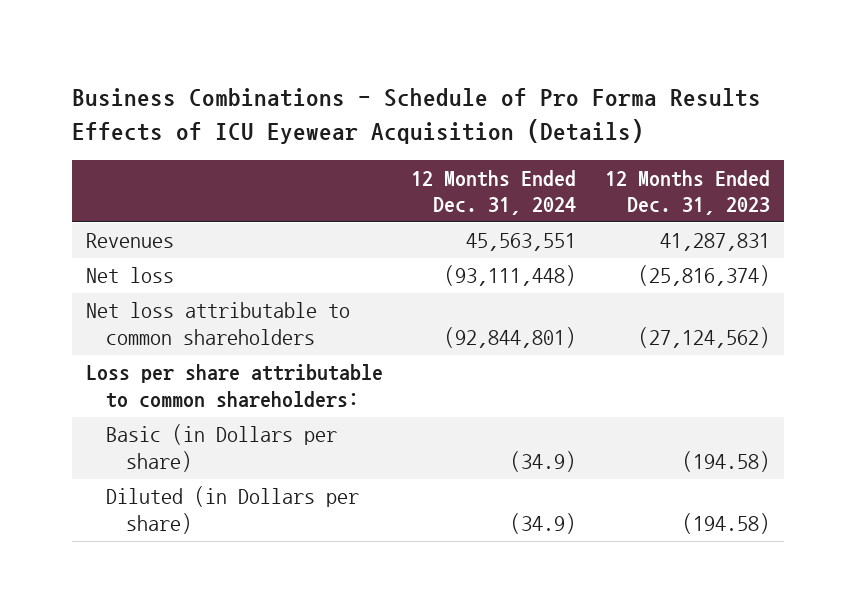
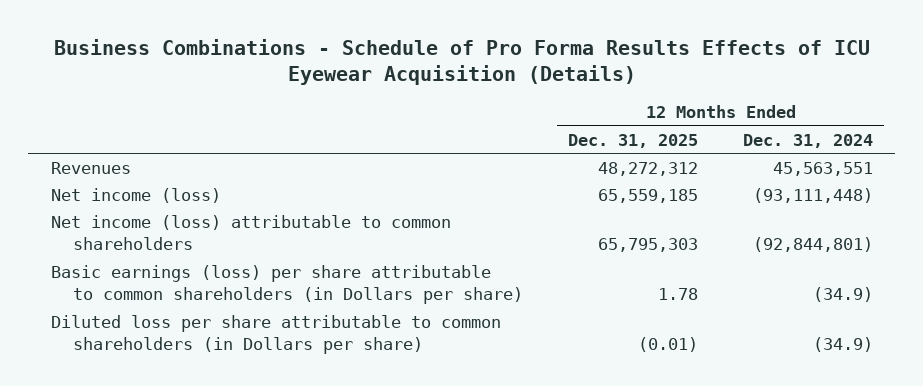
- | 12 Months Ended Dec. 31, 2024 | 12 Months Ended Dec. 31, 2023
+ | 12 Months Ended Dec. 31, 2025 | 12 Months Ended Dec. 31, 2024
- Net loss | (93,111,448) | (25,816,374)
- Net loss attributable to common shareholders | (92,844,801) | (27,124,562)
- Loss per share attributable to common shareholders:
- Basic (in Dollars per share) | (34.9) | (194.58)
- Diluted (in Dollars per share) | (34.9) | (194.58)
+ Net income (loss) | 65,559,185 | (93,111,448)
+ Net income (loss) attributable to common shareholders | 65,795,303 | (92,844,801)
+ Basic earnings (loss) per share attributable to common shareholders (in Dollars per share) | 1.78 | (34.9)
+ Diluted loss per share attributable to common shareholders (in Dollars per share) | (0.01) | (34.9)

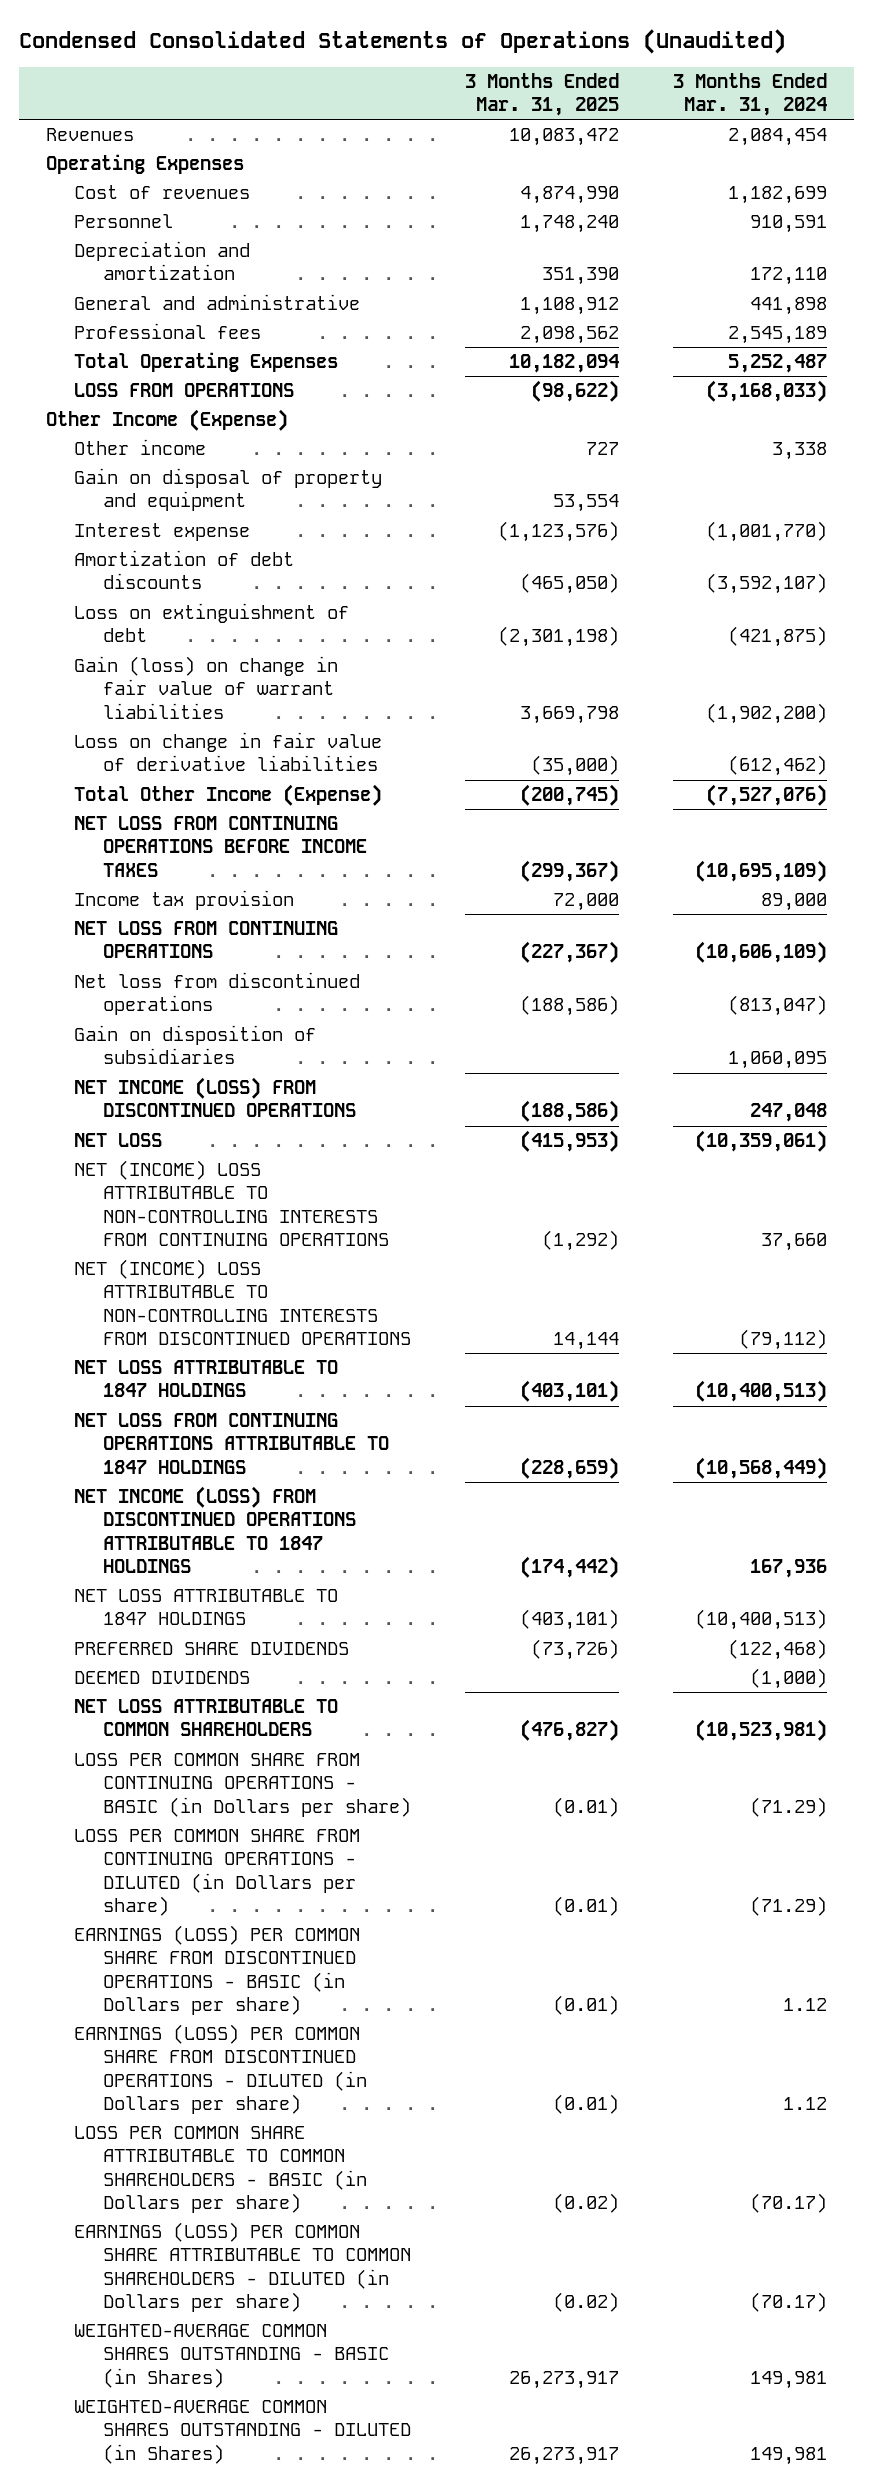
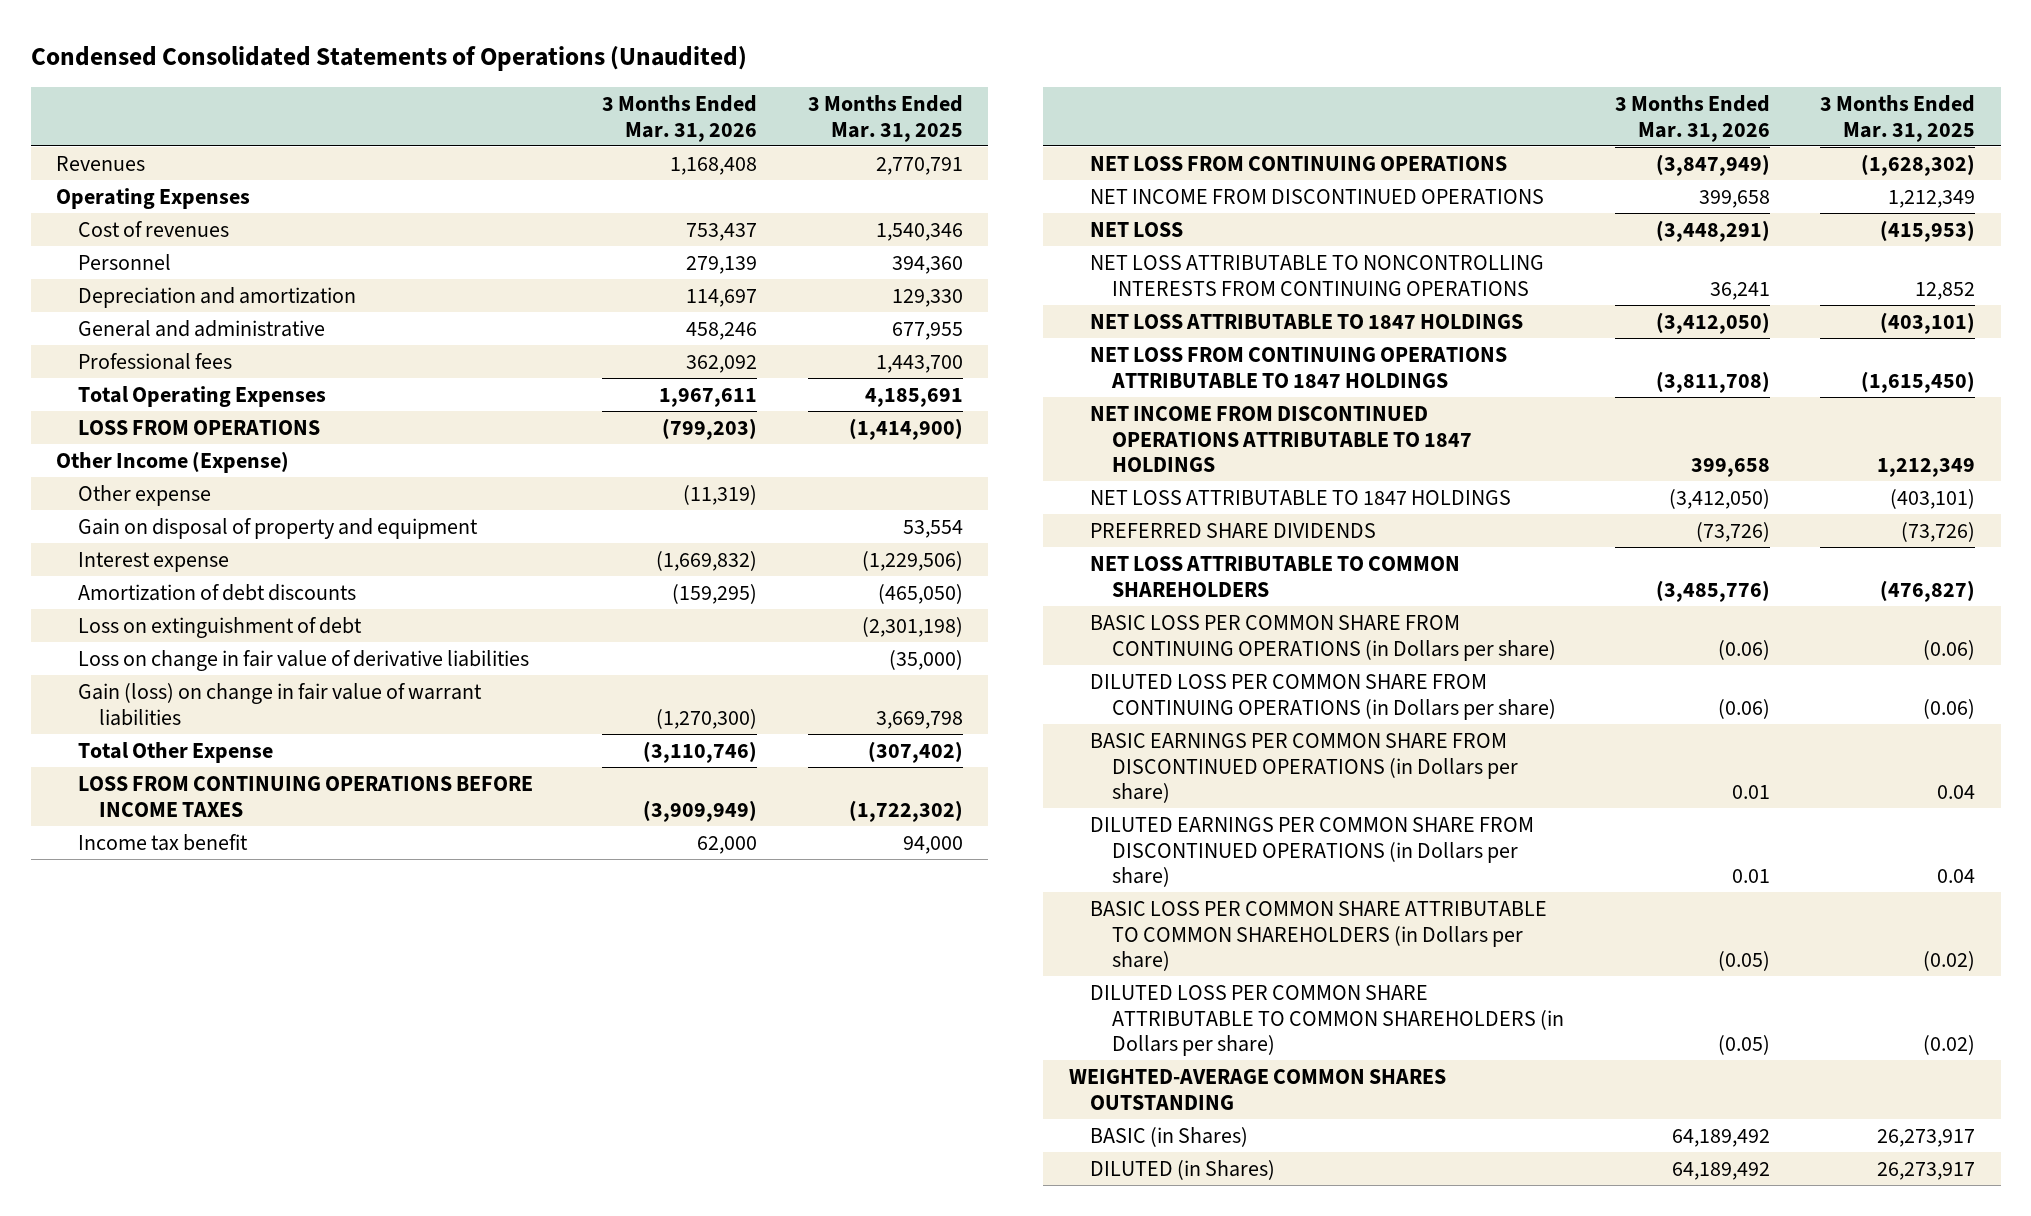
- | 3 Months Ended Mar. 31, 2025 | 3 Months Ended Mar. 31, 2024
+ | 3 Months Ended Mar. 31, 2026 | 3 Months Ended Mar. 31, 2025
- Revenues | 10,083,472 | 2,084,454
+ Revenues | 1,168,408 | 2,770,791
- Cost of revenues | 4,874,990 | 1,182,699
- Personnel | 1,748,240 | 910,591
- Depreciation and amortization | 351,390 | 172,110
- General and administrative | 1,108,912 | 441,898
- Professional fees | 2,098,562 | 2,545,189
- Total Operating Expenses | 10,182,094 | 5,252,487
- LOSS FROM OPERATIONS | (98,622) | (3,168,033)
+ Cost of revenues | 753,437 | 1,540,346
+ Personnel | 279,139 | 394,360
+ Depreciation and amortization | 114,697 | 129,330
+ General and administrative | 458,246 | 677,955
+ Professional fees | 362,092 | 1,443,700
+ Total Operating Expenses | 1,967,611 | 4,185,691
+ LOSS FROM OPERATIONS | (799,203) | (1,414,900)
- Other income | 727 | 3,338
+ Other expense | (11,319) |
- Interest expense | (1,123,576) | (1,001,770)
+ Interest expense | (1,669,832) | (1,229,506)
- Total Other Income (Expense) | (200,745) | (7,527,076)
- NET LOSS FROM CONTINUING OPERATIONS BEFORE INCOME TAXES | (299,367) | (10,695,109)
- Income tax provision | 72,000 | 89,000
- NET LOSS FROM CONTINUING OPERATIONS | (227,367) | (10,606,109)
- Net loss from discontinued operations | (188,586) | (813,047)
- Gain on disposition of subsidiaries | | 1,060,095
- NET INCOME (LOSS) FROM DISCONTINUED OPERATIONS | (188,586) | 247,048
moved down: Gain (loss) on change in fair value of warrant liabilities | (1,270,300) | 3,669,798
+ Total Other Expense | (3,110,746) | (307,402)
+ LOSS FROM CONTINUING OPERATIONS BEFORE INCOME TAXES | (3,909,949) | (1,722,302)
+ Income tax benefit | 62,000 | 94,000
+ NET LOSS FROM CONTINUING OPERATIONS | (3,847,949) | (1,628,302)
+ NET INCOME FROM DISCONTINUED OPERATIONS | 399,658 | 1,212,349
- NET (INCOME) LOSS ATTRIBUTABLE TO NON-CONTROLLING INTERESTS FROM CONTINUING OPERATIONS | (1,292) | 37,660
- NET (INCOME) LOSS ATTRIBUTABLE TO NON-CONTROLLING INTERESTS FROM DISCONTINUED OPERATIONS | 14,144 | (79,112)
+ NET LOSS ATTRIBUTABLE TO NONCONTROLLING INTERESTS FROM CONTINUING OPERATIONS | 36,241 | 12,852
- NET LOSS FROM CONTINUING OPERATIONS ATTRIBUTABLE TO 1847 HOLDINGS | (228,659) | (10,568,449)
- NET INCOME (LOSS) FROM DISCONTINUED OPERATIONS ATTRIBUTABLE TO 1847 HOLDINGS | (174,442) | 167,936
+ NET LOSS FROM CONTINUING OPERATIONS ATTRIBUTABLE TO 1847 HOLDINGS | (3,811,708) | (1,615,450)
+ NET INCOME FROM DISCONTINUED OPERATIONS ATTRIBUTABLE TO 1847 HOLDINGS | 399,658 | 1,212,349
- DEEMED DIVIDENDS | | (1,000)
- LOSS PER COMMON SHARE FROM CONTINUING OPERATIONS - BASIC (in Dollars per share) | (0.01) | (71.29)
- LOSS PER COMMON SHARE FROM CONTINUING OPERATIONS - DILUTED (in Dollars per share) | (0.01) | (71.29)
- EARNINGS (LOSS) PER COMMON SHARE FROM DISCONTINUED OPERATIONS - BASIC (in Dollars per share) | (0.01) | 1.12
- EARNINGS (LOSS) PER COMMON SHARE FROM DISCONTINUED OPERATIONS - DILUTED (in Dollars per share) | (0.01) | 1.12
- LOSS PER COMMON SHARE ATTRIBUTABLE TO COMMON SHAREHOLDERS - BASIC (in Dollars per share) | (0.02) | (70.17)
- EARNINGS (LOSS) PER COMMON SHARE ATTRIBUTABLE TO COMMON SHAREHOLDERS - DILUTED (in Dollars per share) | (0.02) | (70.17)
- WEIGHTED-AVERAGE COMMON SHARES OUTSTANDING - BASIC (in Shares) | 26,273,917 | 149,981
- WEIGHTED-AVERAGE COMMON SHARES OUTSTANDING - DILUTED (in Shares) | 26,273,917 | 149,981
+ BASIC LOSS PER COMMON SHARE FROM CONTINUING OPERATIONS (in Dollars per share) | (0.06) | (0.06)
+ DILUTED LOSS PER COMMON SHARE FROM CONTINUING OPERATIONS (in Dollars per share) | (0.06) | (0.06)
+ BASIC EARNINGS PER COMMON SHARE FROM DISCONTINUED OPERATIONS (in Dollars per share) | 0.01 | 0.04
+ DILUTED EARNINGS PER COMMON SHARE FROM DISCONTINUED OPERATIONS (in Dollars per share) | 0.01 | 0.04
+ BASIC LOSS PER COMMON SHARE ATTRIBUTABLE TO COMMON SHAREHOLDERS (in Dollars per share) | (0.05) | (0.02)
+ DILUTED LOSS PER COMMON SHARE ATTRIBUTABLE TO COMMON SHAREHOLDERS (in Dollars per share) | (0.05) | (0.02)
+ WEIGHTED-AVERAGE COMMON SHARES OUTSTANDING
+ BASIC (in Shares) | 64,189,492 | 26,273,917
+ DILUTED (in Shares) | 64,189,492 | 26,273,917

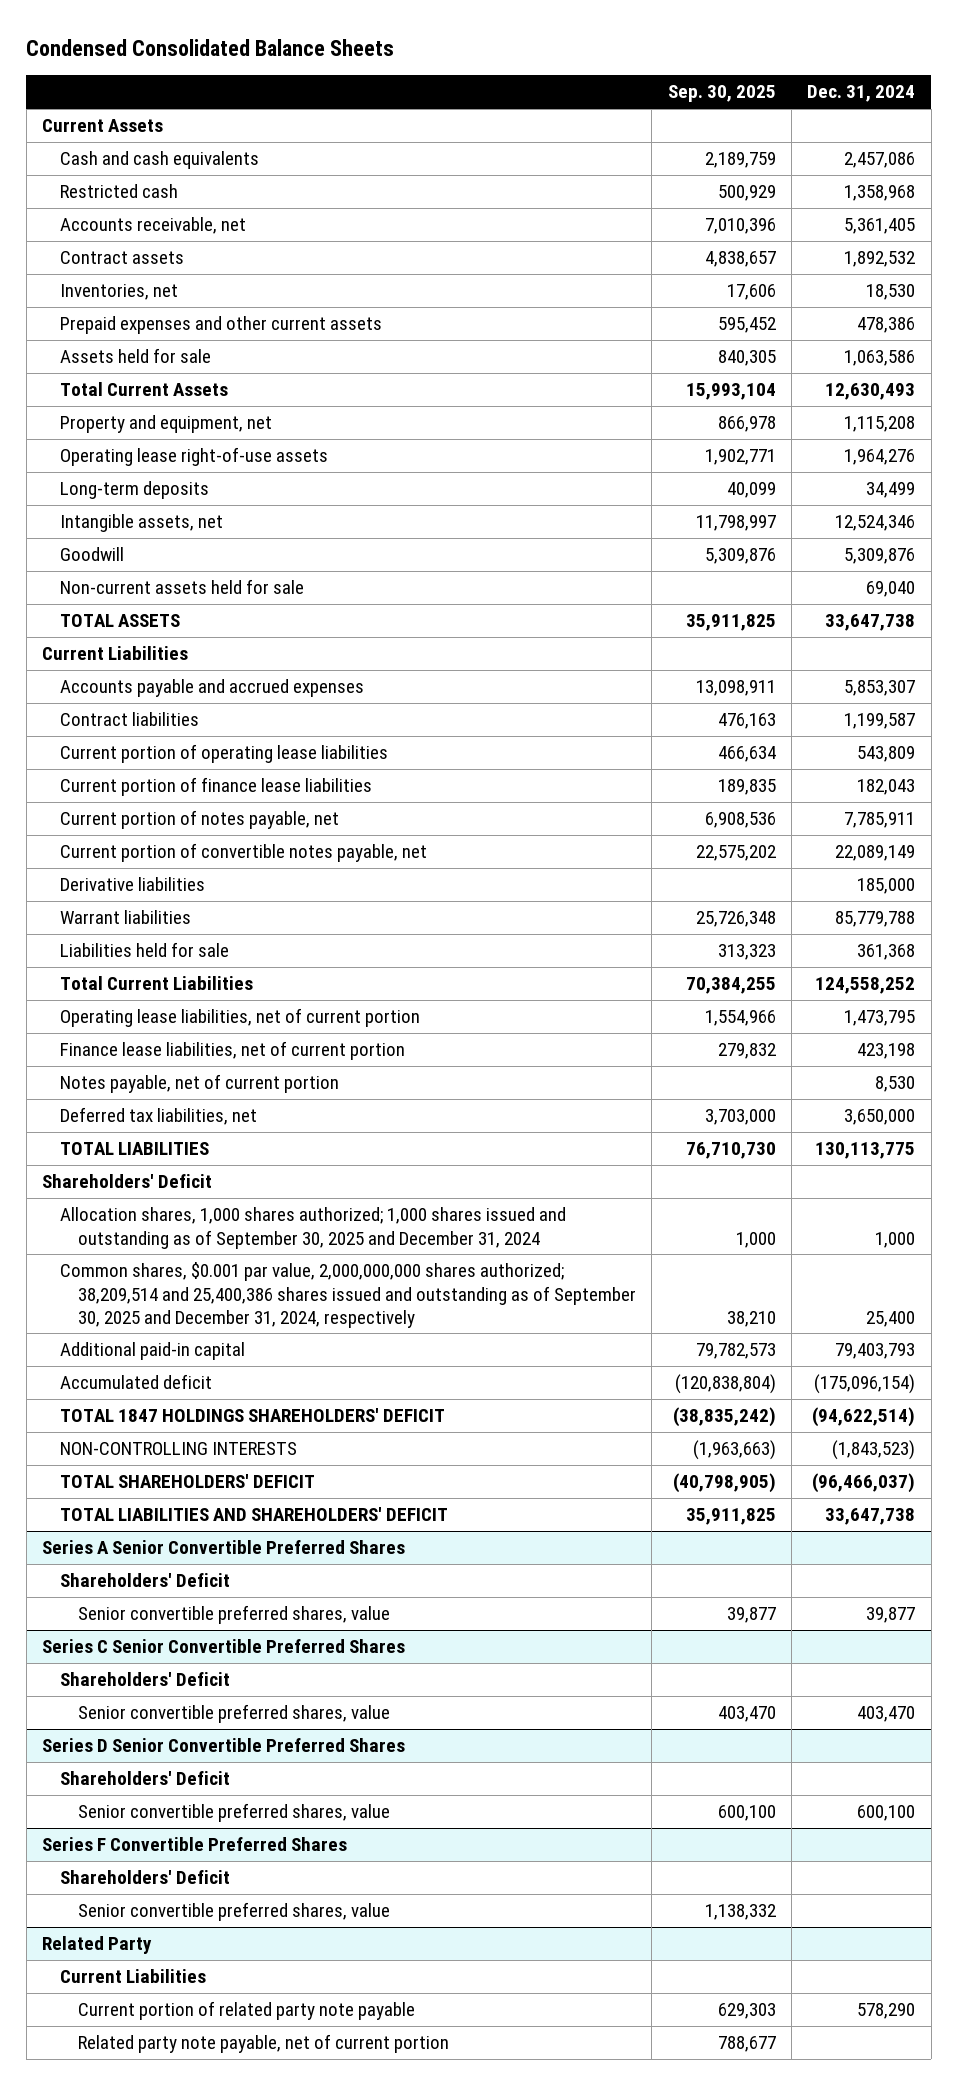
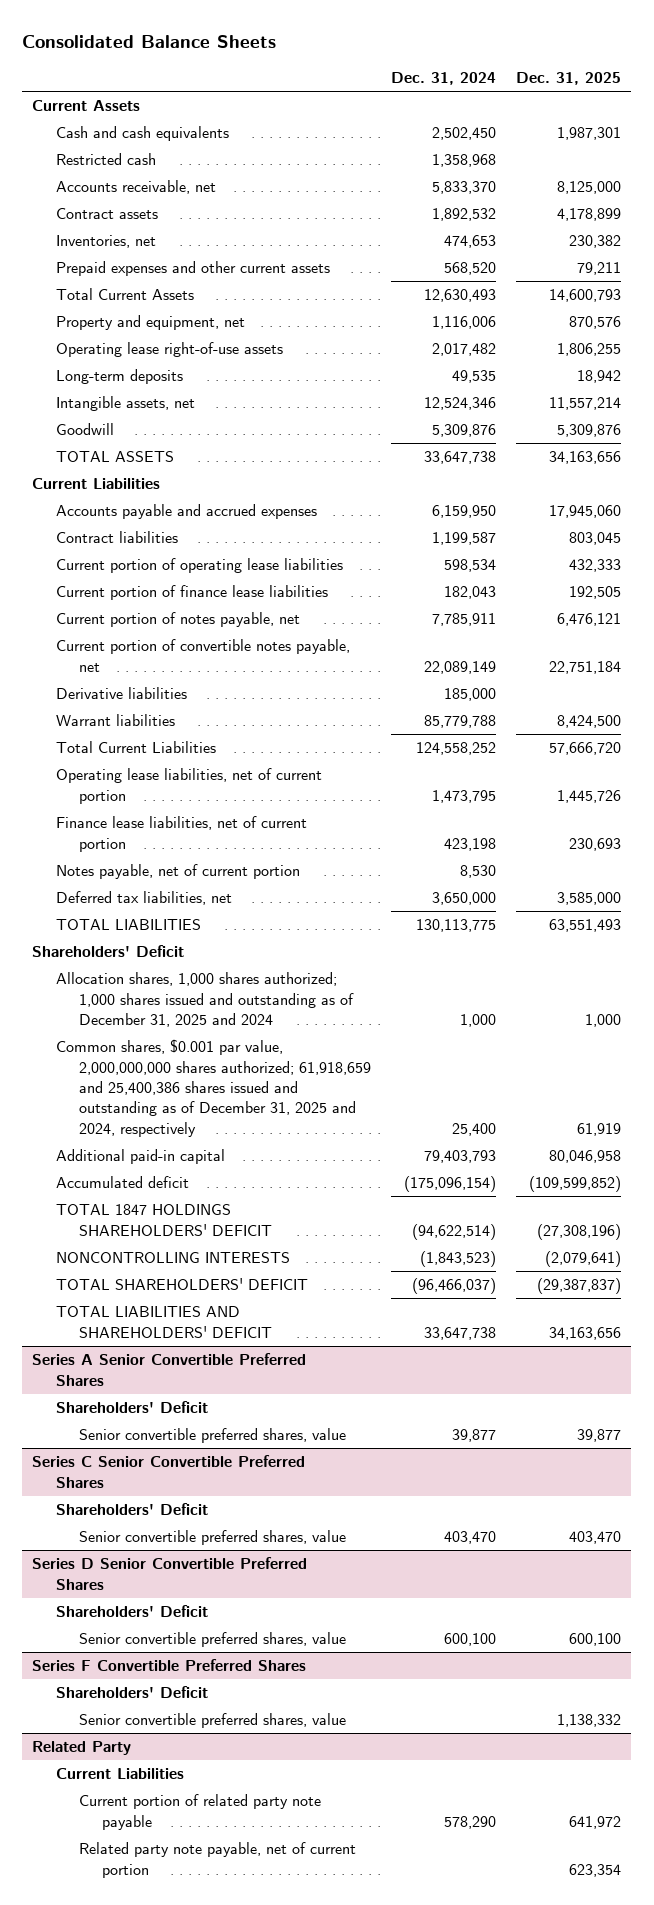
- Condensed Consolidated Balance Sheets
+ Consolidated Balance Sheets
- | Sep. 30, 2025 | Dec. 31, 2024
+ | Dec. 31, 2024 | Dec. 31, 2025
- Cash and cash equivalents | 2,189,759 | 2,457,086
+ Cash and cash equivalents | 2,502,450 | 1,987,301
- Accounts receivable, net | 7,010,396 | 5,361,405
+ Accounts receivable, net | 5,833,370 | 8,125,000
- Inventories, net | 17,606 | 18,530
- Prepaid expenses and other current assets | 595,452 | 478,386
- Assets held for sale | 840,305 | 1,063,586
+ Inventories, net | 474,653 | 230,382
+ Prepaid expenses and other current assets | 568,520 | 79,211
- Property and equipment, net | 866,978 | 1,115,208
- Operating lease right-of-use assets | 1,902,771 | 1,964,276
- Long-term deposits | 40,099 | 34,499
+ Property and equipment, net | 1,116,006 | 870,576
+ Operating lease right-of-use assets | 2,017,482 | 1,806,255
+ Long-term deposits | 49,535 | 18,942
- Non-current assets held for sale | | 69,040
- Accounts payable and accrued expenses | 13,098,911 | 5,853,307
+ Accounts payable and accrued expenses | 6,159,950 | 17,945,060
- Current portion of operating lease liabilities | 466,634 | 543,809
+ Current portion of operating lease liabilities | 598,534 | 432,333
- Liabilities held for sale | 313,323 | 361,368
- Allocation shares, 1,000 shares authorized; 1,000 shares issued and outstanding as of September 30, 2025 and December 31, 2024 | 1,000 | 1,000
- Common shares, $0.001 par value, 2,000,000,000 shares authorized; 38,209,514 and 25,400,386 shares issued and outstanding as of September 30, 2025 and December 31, 2024, respectively | 38,210 | 25,400
+ Allocation shares, 1,000 shares authorized; 1,000 shares issued and outstanding as of December 31, 2025 and 2024 | 1,000 | 1,000
+ Common shares, $0.001 par value, 2,000,000,000 shares authorized; 61,918,659 and 25,400,386 shares issued and outstanding as of December 31, 2025 and 2024, respectively | 25,400 | 61,919
- NON-CONTROLLING INTERESTS | (1,963,663) | (1,843,523)
+ NONCONTROLLING INTERESTS | (1,843,523) | (2,079,641)

